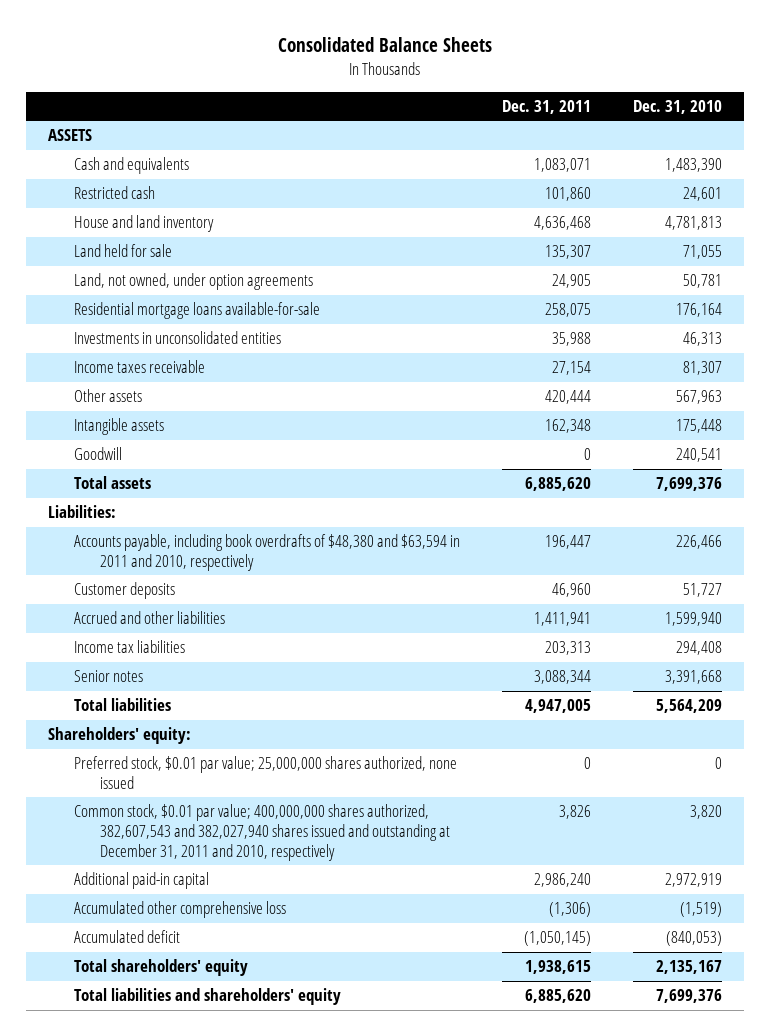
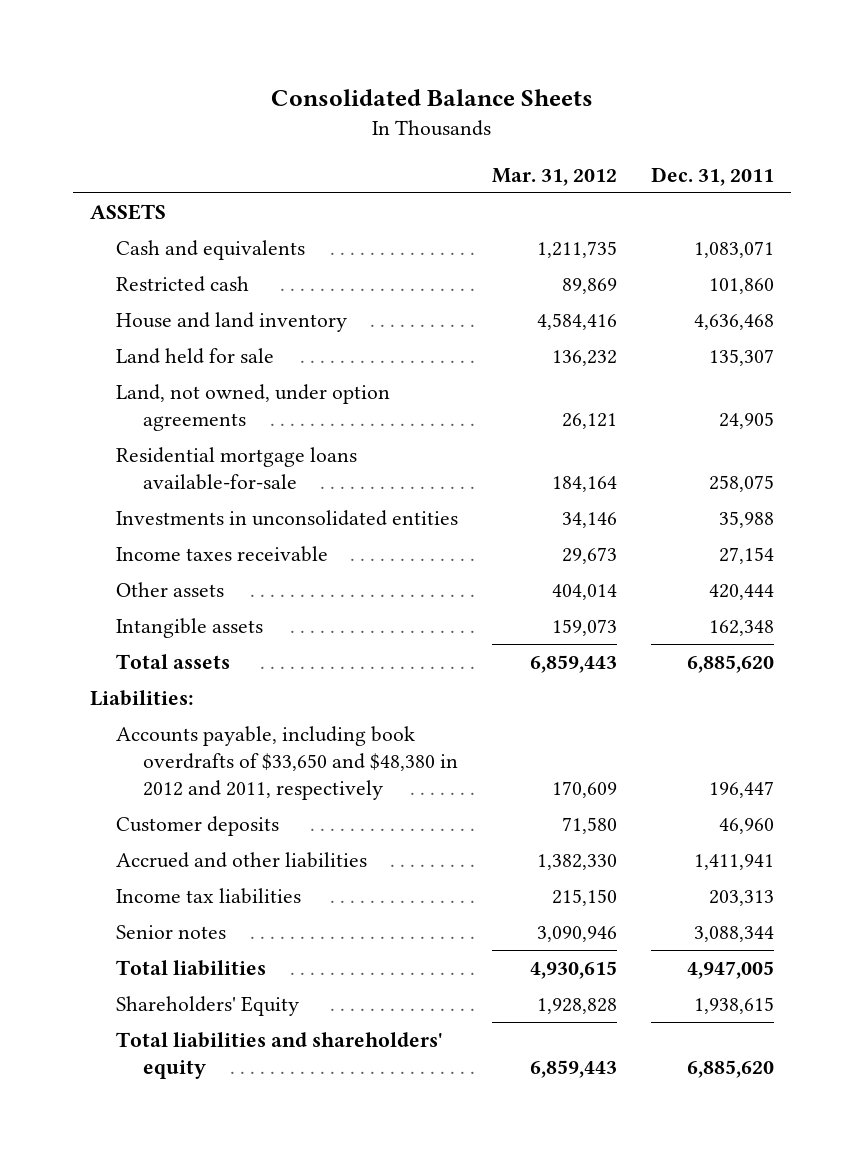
- | Dec. 31, 2011 | Dec. 31, 2010
+ | Mar. 31, 2012 | Dec. 31, 2011
- Goodwill | 0 | 240,541
- Accounts payable, including book overdrafts of $48,380 and $63,594 in 2011 and 2010, respectively | 196,447 | 226,466
+ Accounts payable, including book overdrafts of $33,650 and $48,380 in 2012 and 2011, respectively | 170,609 | 196,447
- Shareholders' equity:
- Preferred stock, $0.01 par value; 25,000,000 shares authorized, none issued | 0 | 0
- Common stock, $0.01 par value; 400,000,000 shares authorized, 382,607,543 and 382,027,940 shares issued and outstanding at December 31, 2011 and 2010, respectively | 3,826 | 3,820
- Additional paid-in capital | 2,986,240 | 2,972,919
- Accumulated other comprehensive loss | (1,306) | (1,519)
- Accumulated deficit | (1,050,145) | (840,053)
- Total shareholders' equity | 1,938,615 | 2,135,167
+ Shareholders' Equity | 1,928,828 | 1,938,615

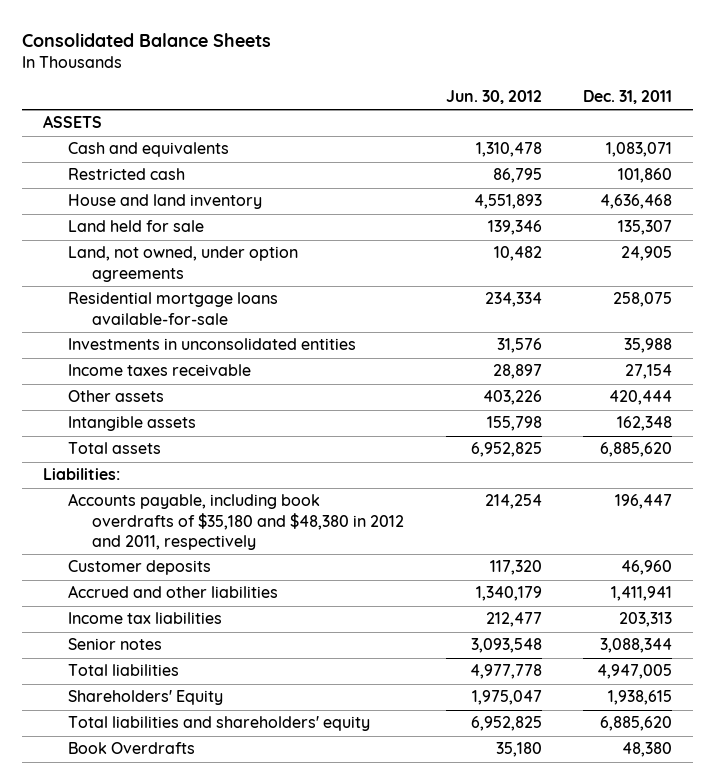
- | Mar. 31, 2012 | Dec. 31, 2011
+ | Jun. 30, 2012 | Dec. 31, 2011
- Accounts payable, including book overdrafts of $33,650 and $48,380 in 2012 and 2011, respectively | 170,609 | 196,447
+ Accounts payable, including book overdrafts of $35,180 and $48,380 in 2012 and 2011, respectively | 214,254 | 196,447
+ Book Overdrafts | 35,180 | 48,380

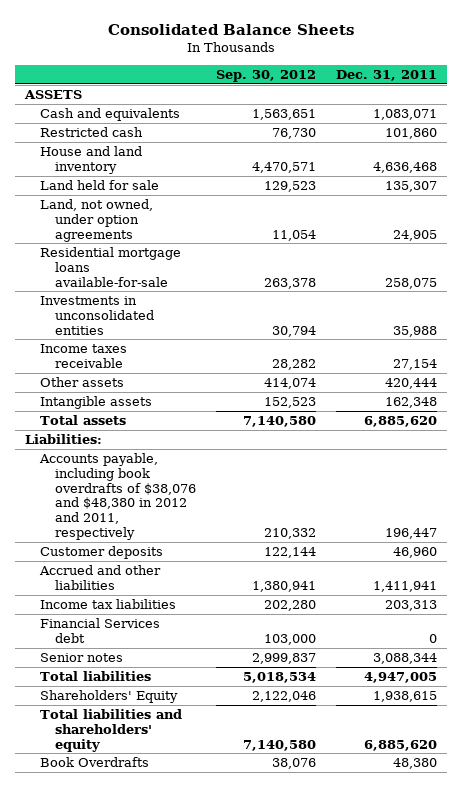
- | Jun. 30, 2012 | Dec. 31, 2011
+ | Sep. 30, 2012 | Dec. 31, 2011
- Accounts payable, including book overdrafts of $35,180 and $48,380 in 2012 and 2011, respectively | 214,254 | 196,447
+ Accounts payable, including book overdrafts of $38,076 and $48,380 in 2012 and 2011, respectively | 210,332 | 196,447
+ Financial Services debt | 103,000 | 0

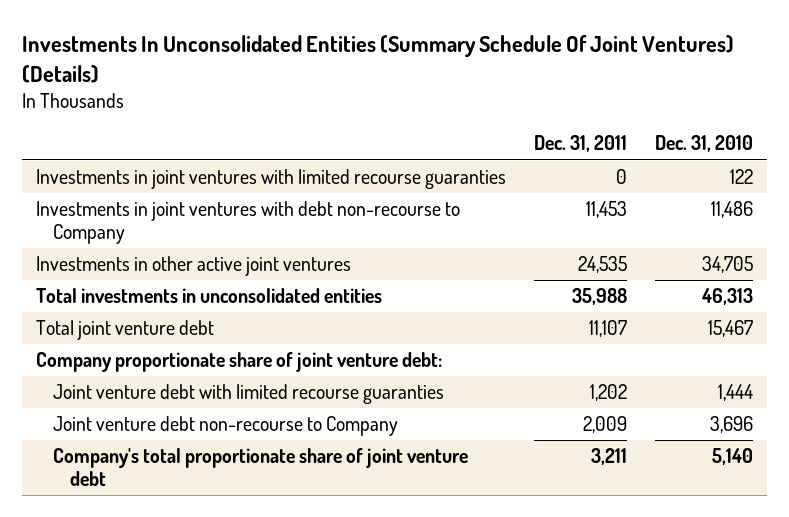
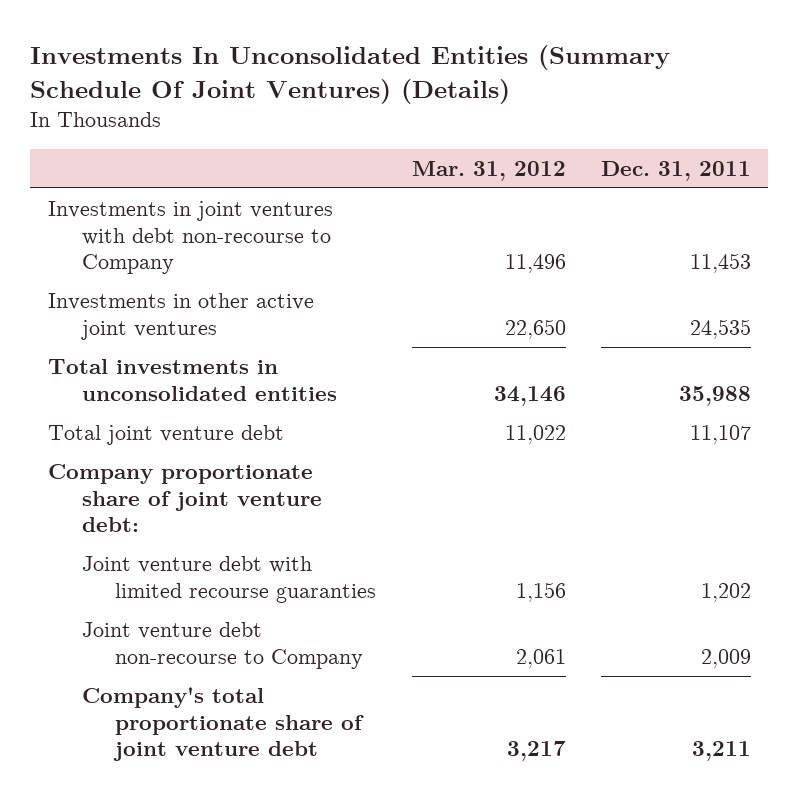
- | Dec. 31, 2011 | Dec. 31, 2010
+ | Mar. 31, 2012 | Dec. 31, 2011
- Investments in joint ventures with limited recourse guaranties | 0 | 122

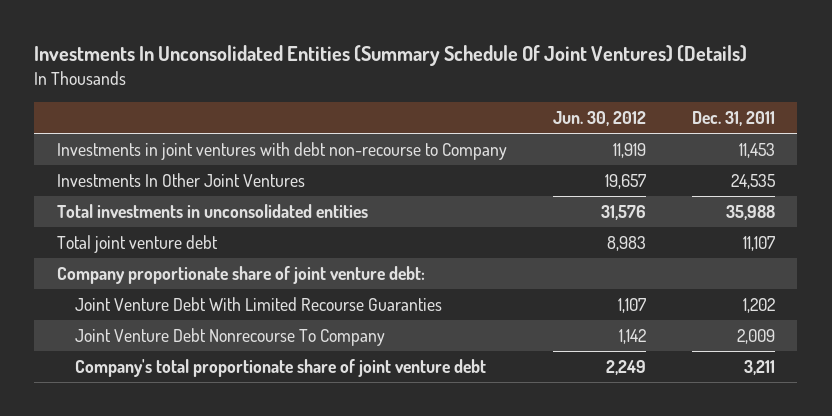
- | Mar. 31, 2012 | Dec. 31, 2011
+ | Jun. 30, 2012 | Dec. 31, 2011
- Investments in other active joint ventures | 22,650 | 24,535
+ Investments In Other Joint Ventures | 19,657 | 24,535
- Joint venture debt with limited recourse guaranties | 1,156 | 1,202
- Joint venture debt non-recourse to Company | 2,061 | 2,009
+ Joint Venture Debt With Limited Recourse Guaranties | 1,107 | 1,202
+ Joint Venture Debt Nonrecourse To Company | 1,142 | 2,009

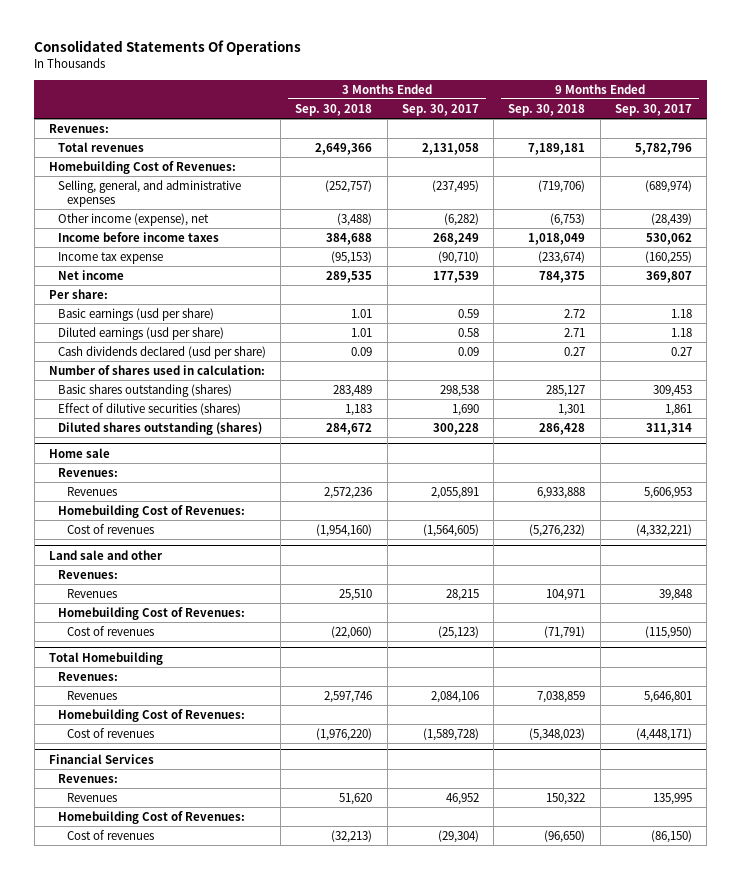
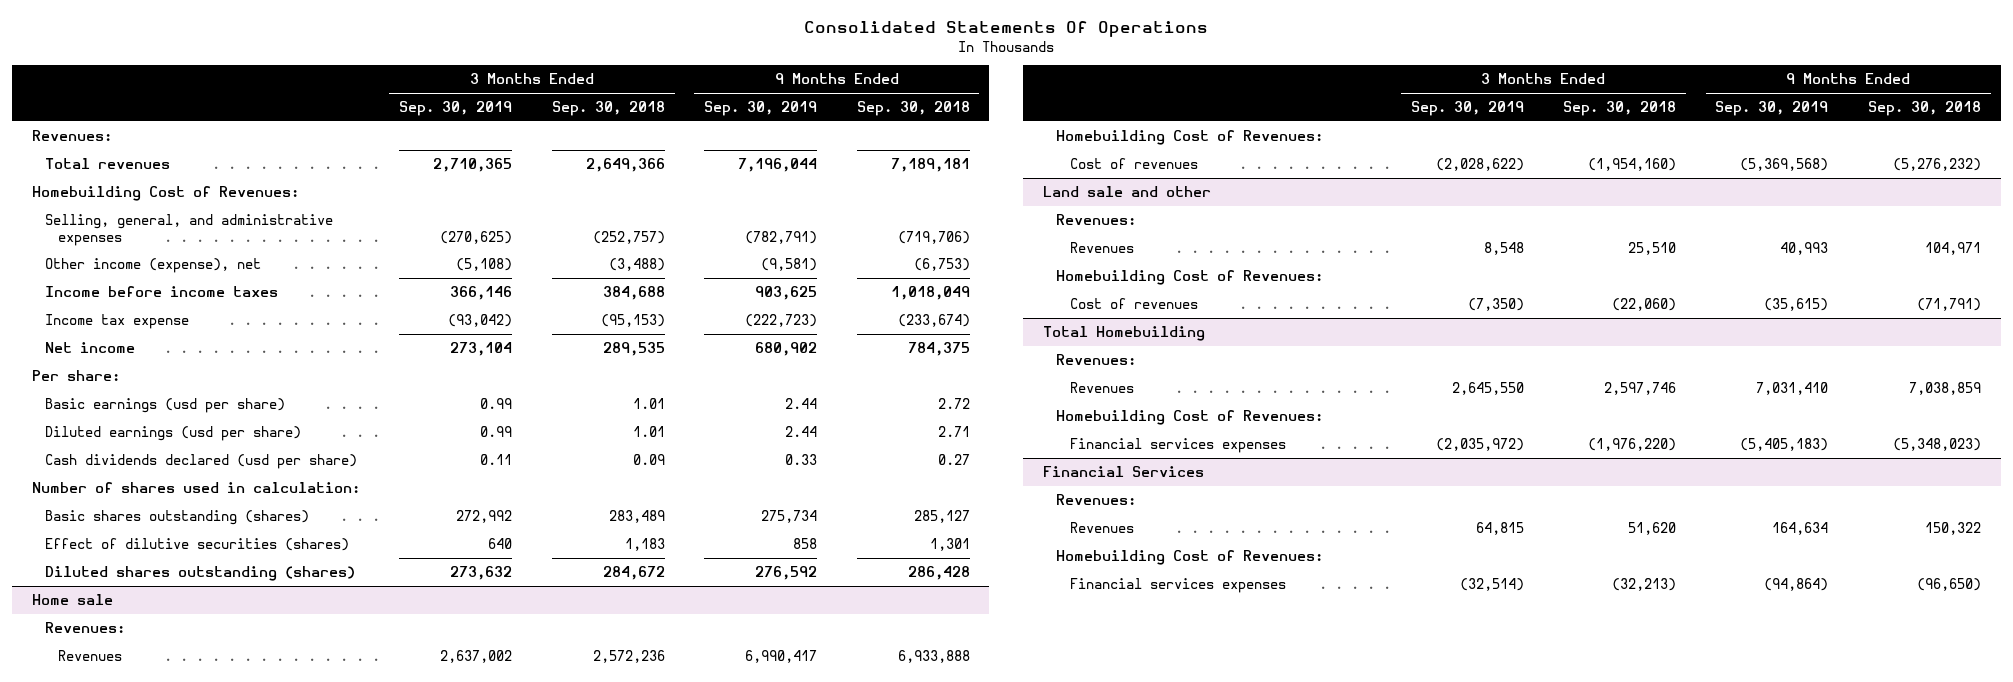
- | 3 Months Ended Sep. 30, 2018 | 3 Months Ended Sep. 30, 2017 | 9 Months Ended Sep. 30, 2018 | 9 Months Ended Sep. 30, 2017
+ | 3 Months Ended Sep. 30, 2019 | 3 Months Ended Sep. 30, 2018 | 9 Months Ended Sep. 30, 2019 | 9 Months Ended Sep. 30, 2018
@ Total Homebuilding
- Cost of revenues | (1,976,220) | (1,589,728) | (5,348,023) | (4,448,171)
+ Financial services expenses | (2,035,972) | (1,976,220) | (5,405,183) | (5,348,023)
@ Financial Services
- Cost of revenues | (32,213) | (29,304) | (96,650) | (86,150)
+ Financial services expenses | (32,514) | (32,213) | (94,864) | (96,650)

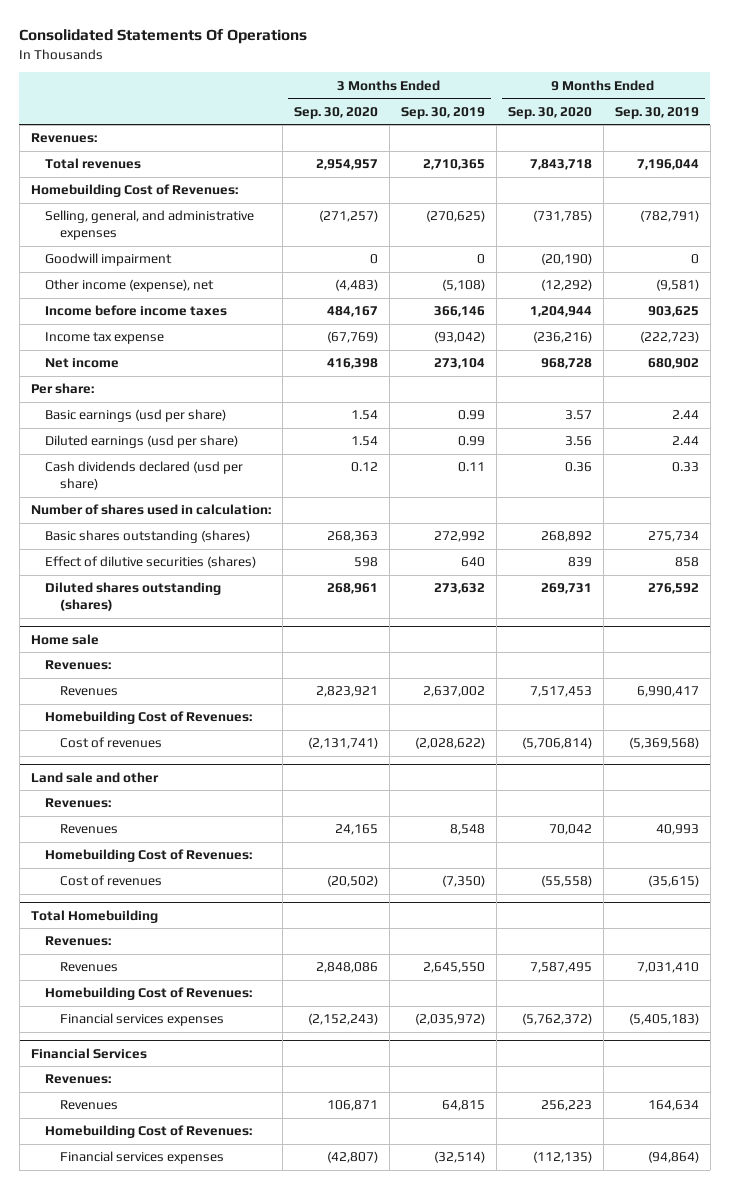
- | 3 Months Ended Sep. 30, 2019 | 3 Months Ended Sep. 30, 2018 | 9 Months Ended Sep. 30, 2019 | 9 Months Ended Sep. 30, 2018
+ | 3 Months Ended Sep. 30, 2020 | 3 Months Ended Sep. 30, 2019 | 9 Months Ended Sep. 30, 2020 | 9 Months Ended Sep. 30, 2019
+ Goodwill impairment | 0 | 0 | (20,190) | 0

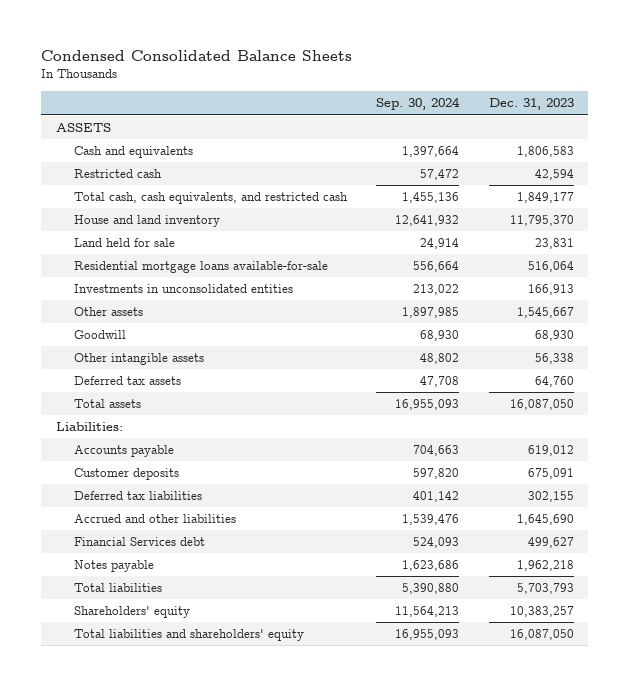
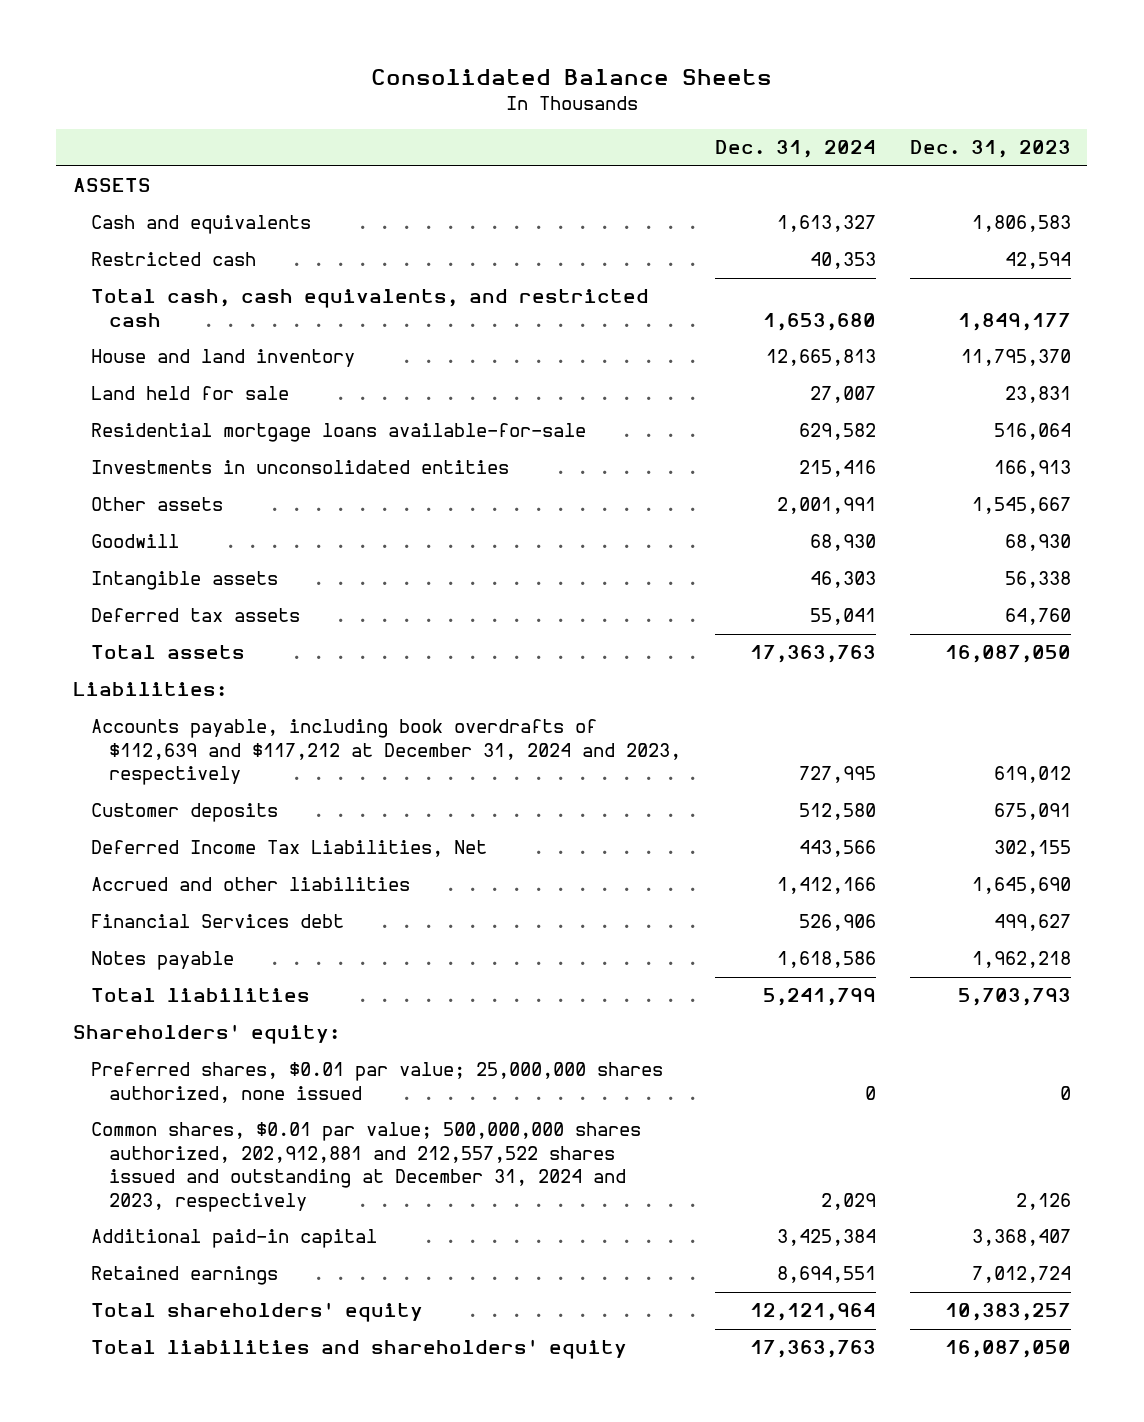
- Condensed Consolidated Balance Sheets
+ Consolidated Balance Sheets
- | Sep. 30, 2024 | Dec. 31, 2023
+ | Dec. 31, 2024 | Dec. 31, 2023
- Other intangible assets | 48,802 | 56,338
+ Intangible assets | 46,303 | 56,338
- Accounts payable | 704,663 | 619,012
+ Accounts payable, including book overdrafts of $112,639 and $117,212 at December 31, 2024 and 2023, respectively | 727,995 | 619,012
- Deferred tax liabilities | 401,142 | 302,155
+ Deferred Income Tax Liabilities, Net | 443,566 | 302,155
- Shareholders' equity | 11,564,213 | 10,383,257
+ Shareholders' equity:
+ Preferred shares, $0.01 par value; 25,000,000 shares authorized, none issued | 0 | 0
+ Common shares, $0.01 par value; 500,000,000 shares authorized, 202,912,881 and 212,557,522 shares issued and outstanding at December 31, 2024 and 2023, respectively | 2,029 | 2,126
+ Additional paid-in capital | 3,425,384 | 3,368,407
+ Retained earnings | 8,694,551 | 7,012,724
+ Total shareholders' equity | 12,121,964 | 10,383,257

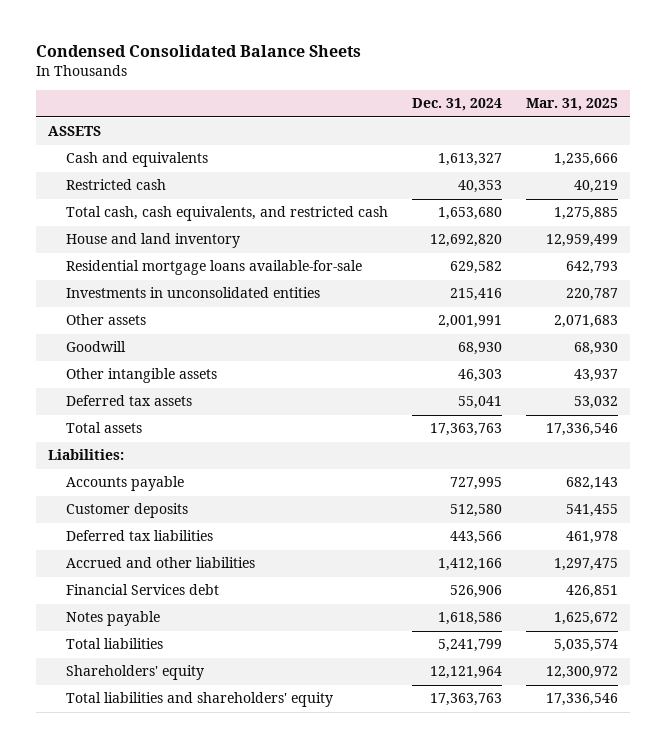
- Consolidated Balance Sheets
+ Condensed Consolidated Balance Sheets
- | Dec. 31, 2024 | Dec. 31, 2023
+ | Dec. 31, 2024 | Mar. 31, 2025
- House and land inventory | 12,665,813 | 11,795,370
- Land held for sale | 27,007 | 23,831
+ House and land inventory | 12,692,820 | 12,959,499
- Intangible assets | 46,303 | 56,338
+ Other intangible assets | 46,303 | 43,937
- Accounts payable, including book overdrafts of $112,639 and $117,212 at December 31, 2024 and 2023, respectively | 727,995 | 619,012
+ Accounts payable | 727,995 | 682,143
- Deferred Income Tax Liabilities, Net | 443,566 | 302,155
+ Deferred tax liabilities | 443,566 | 461,978
- Shareholders' equity:
- Preferred shares, $0.01 par value; 25,000,000 shares authorized, none issued | 0 | 0
- Common shares, $0.01 par value; 500,000,000 shares authorized, 202,912,881 and 212,557,522 shares issued and outstanding at December 31, 2024 and 2023, respectively | 2,029 | 2,126
- Additional paid-in capital | 3,425,384 | 3,368,407
- Retained earnings | 8,694,551 | 7,012,724
- Total shareholders' equity | 12,121,964 | 10,383,257
+ Shareholders' equity | 12,121,964 | 12,300,972

